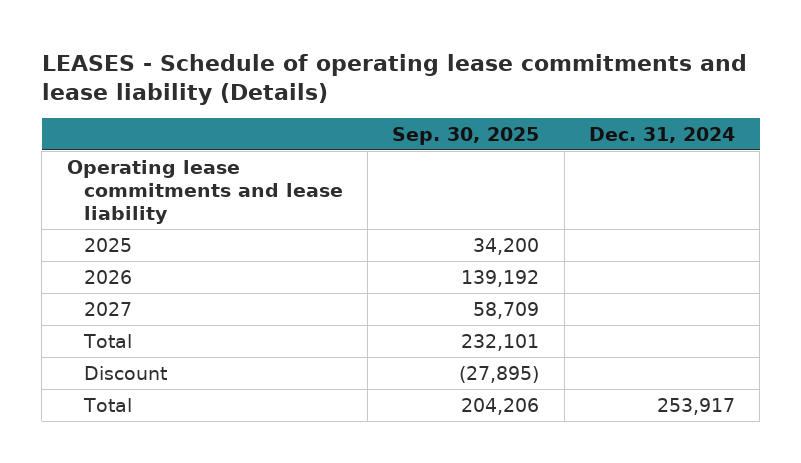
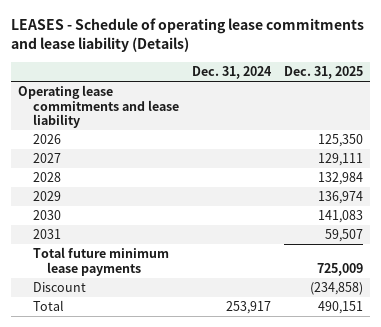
- | Sep. 30, 2025 | Dec. 31, 2024
+ | Dec. 31, 2024 | Dec. 31, 2025
- 2025 | 34,200 |
- Total | 232,101 |
+ 2028 | | 132,984
+ 2029 | | 136,974
+ 2030 | | 141,083
+ 2031 | | 59,507
+ Total future minimum lease payments | | 725,009

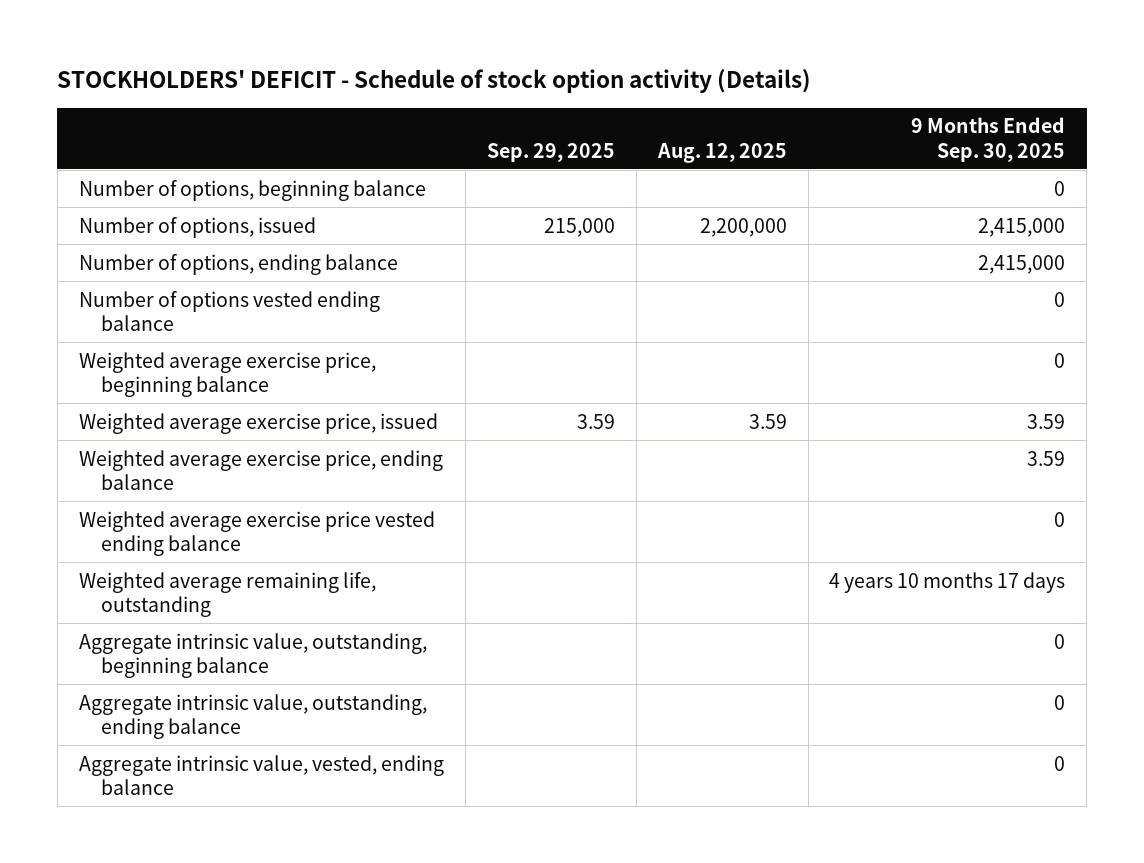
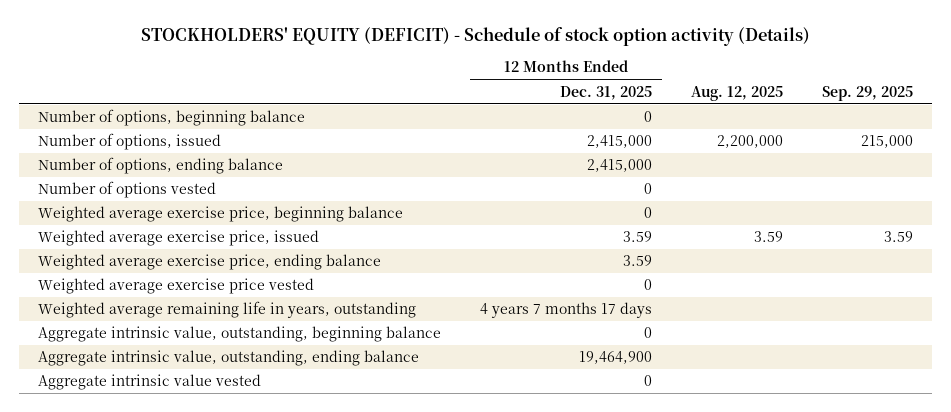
- STOCKHOLDERS' DEFICIT - Schedule of stock option activity (Details)
+ STOCKHOLDERS' EQUITY (DEFICIT) - Schedule of stock option activity (Details)
- | Sep. 29, 2025 | Aug. 12, 2025 | 9 Months Ended Sep. 30, 2025
+ | 12 Months Ended Dec. 31, 2025 | Aug. 12, 2025 | Sep. 29, 2025
- Number of options vested ending balance | | | 0
+ Number of options vested | 0 | |
- Weighted average exercise price vested ending balance | | | 0
- Weighted average remaining life, outstanding | | | 4 years 10 months 17 days
+ Weighted average exercise price vested | 0 | |
+ Weighted average remaining life in years, outstanding | 4 years 7 months 17 days | |
- Aggregate intrinsic value, vested, ending balance | | | 0
+ Aggregate intrinsic value vested | 0 | |

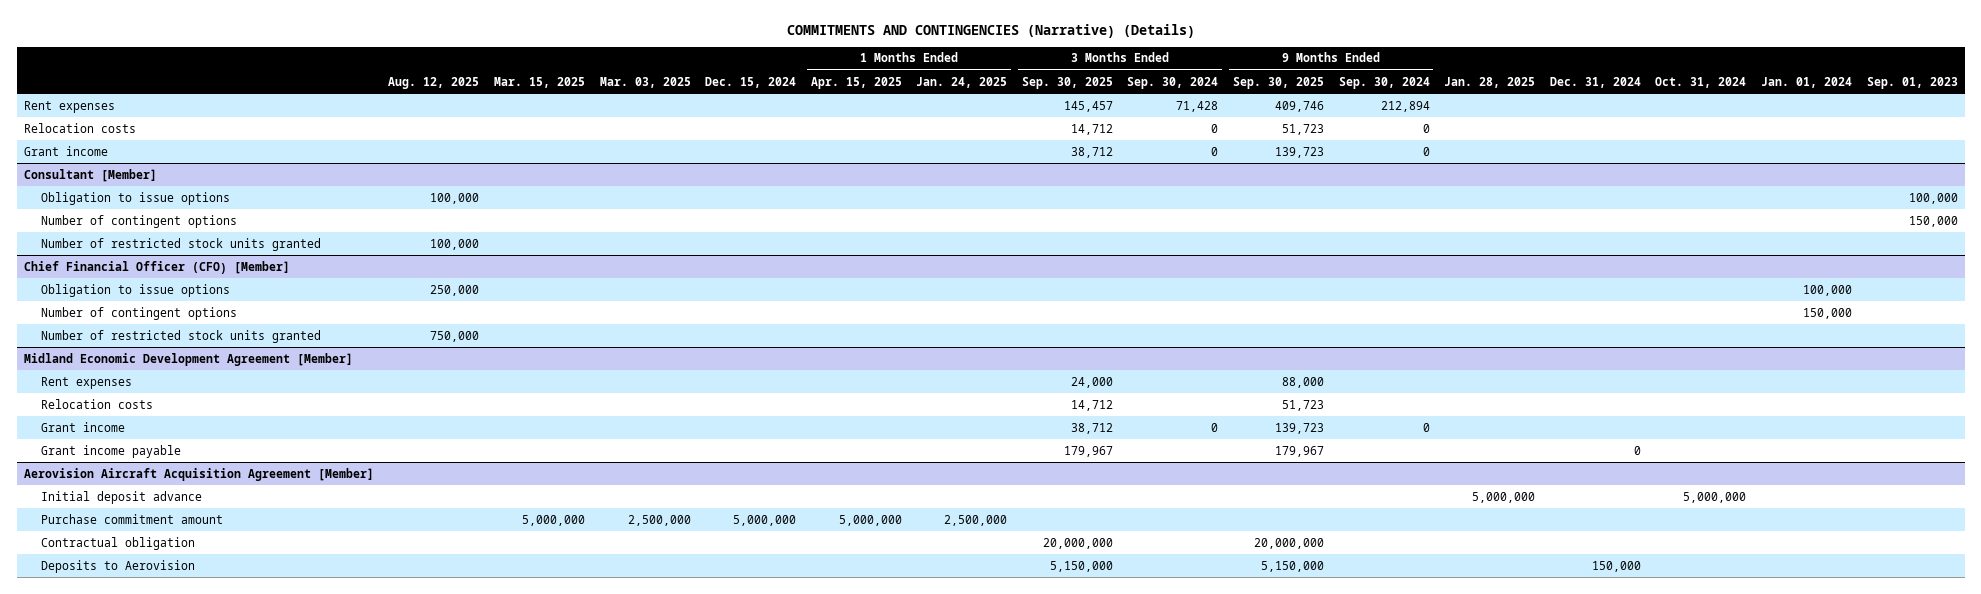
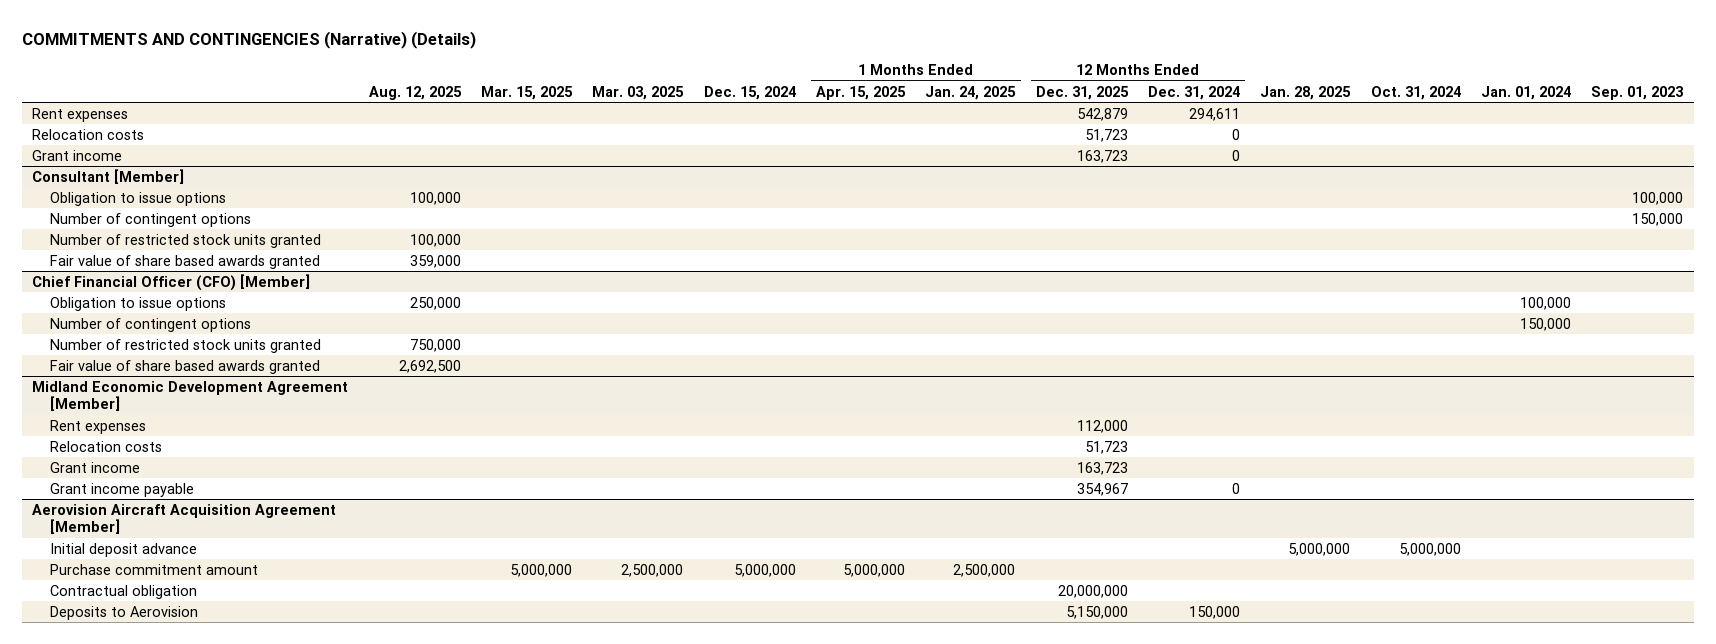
- | Aug. 12, 2025 | Mar. 15, 2025 | Mar. 03, 2025 | Dec. 15, 2024 | 1 Months Ended Apr. 15, 2025 | 1 Months Ended Jan. 24, 2025 | 3 Months Ended Sep. 30, 2025 | 3 Months Ended Sep. 30, 2024 | 9 Months Ended Sep. 30, 2025 | 9 Months Ended Sep. 30, 2024 | Jan. 28, 2025 | Dec. 31, 2024 | Oct. 31, 2024 | Jan. 01, 2024 | Sep. 01, 2023
+ | Aug. 12, 2025 | Mar. 15, 2025 | Mar. 03, 2025 | Dec. 15, 2024 | 1 Months Ended Apr. 15, 2025 | 1 Months Ended Jan. 24, 2025 | 12 Months Ended Dec. 31, 2025 | 12 Months Ended Dec. 31, 2024 | Jan. 28, 2025 | Oct. 31, 2024 | Jan. 01, 2024 | Sep. 01, 2023
@ Consultant [Member]
+ Fair value of share based awards granted | 359,000 | | | | | | | | | | |
@ Chief Financial Officer (CFO) [Member]
+ Fair value of share based awards granted | 2,692,500 | | | | | | | | | | |

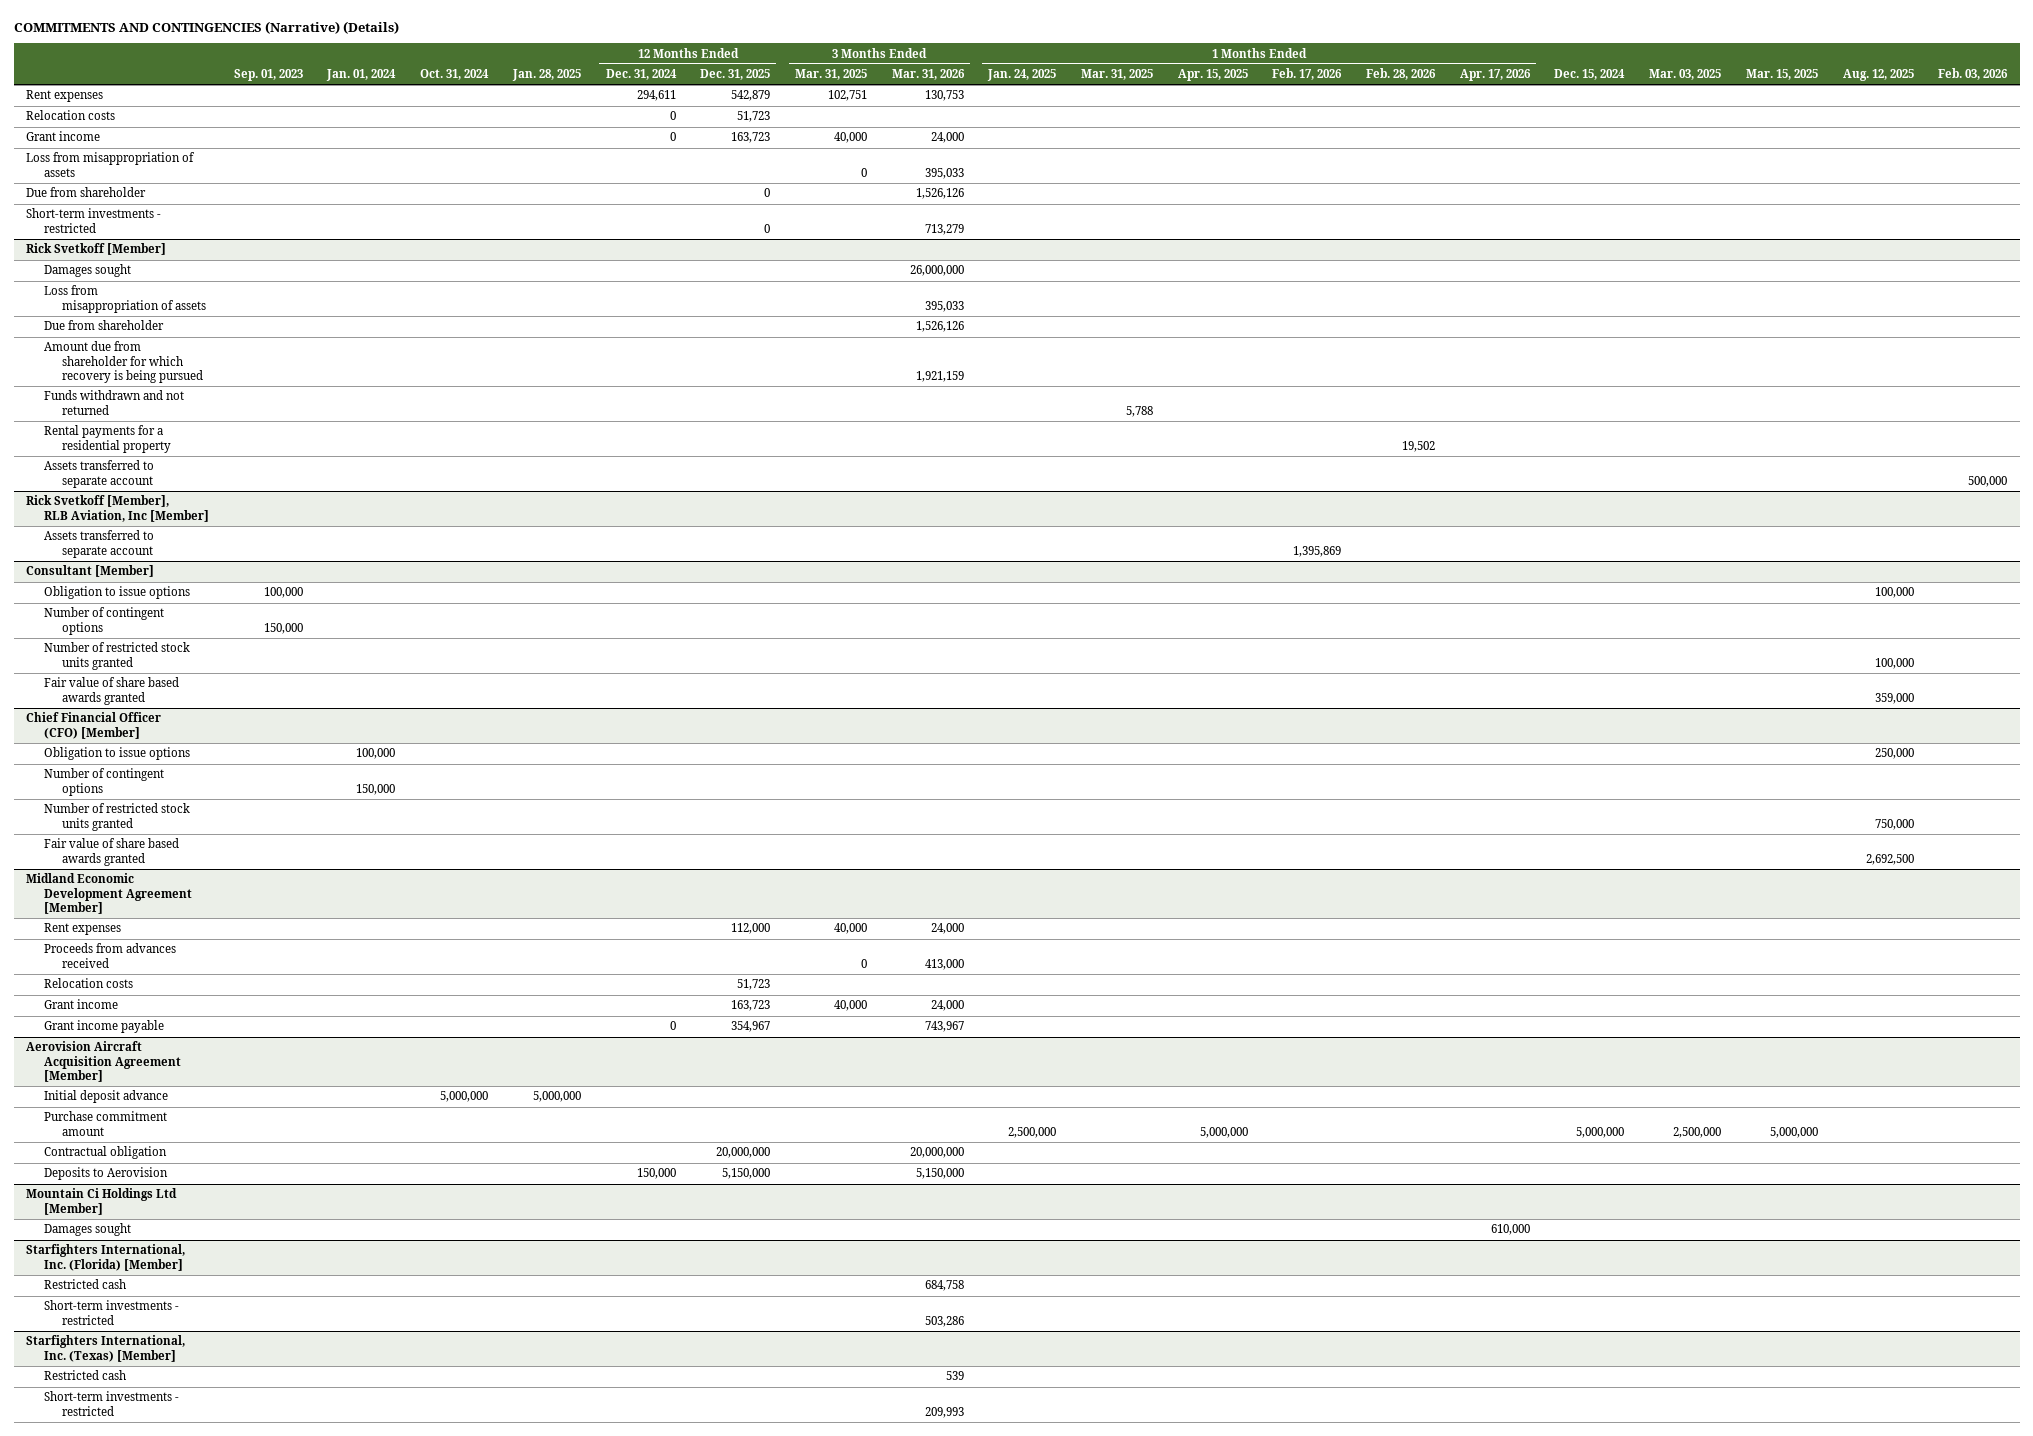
- | Aug. 12, 2025 | Mar. 15, 2025 | Mar. 03, 2025 | Dec. 15, 2024 | 1 Months Ended Apr. 15, 2025 | 1 Months Ended Jan. 24, 2025 | 12 Months Ended Dec. 31, 2025 | 12 Months Ended Dec. 31, 2024 | Jan. 28, 2025 | Oct. 31, 2024 | Jan. 01, 2024 | Sep. 01, 2023
+ | Sep. 01, 2023 | Jan. 01, 2024 | Oct. 31, 2024 | Jan. 28, 2025 | 12 Months Ended Dec. 31, 2024 | 12 Months Ended Dec. 31, 2025 | 3 Months Ended Mar. 31, 2025 | 3 Months Ended Mar. 31, 2026 | 1 Months Ended Jan. 24, 2025 | 1 Months Ended Mar. 31, 2025 | 1 Months Ended Apr. 15, 2025 | 1 Months Ended Feb. 17, 2026 | 1 Months Ended Feb. 28, 2026 | 1 Months Ended Apr. 17, 2026 | Dec. 15, 2024 | Mar. 03, 2025 | Mar. 15, 2025 | Aug. 12, 2025 | Feb. 03, 2026
+ Loss from misappropriation of assets | | | | | | | 0 | 395,033 | | | | | | | | | | |
+ Due from shareholder | | | | | | 0 | | 1,526,126 | | | | | | | | | | |
+ Short-term investments - restricted | | | | | | 0 | | 713,279 | | | | | | | | | | |
+ Rick Svetkoff [Member]
+ Damages sought | | | | | | | | 26,000,000 | | | | | | | | | | |
+ Loss from misappropriation of assets | | | | | | | | 395,033 | | | | | | | | | | |
+ Due from shareholder | | | | | | | | 1,526,126 | | | | | | | | | | |
+ Amount due from shareholder for which recovery is being pursued | | | | | | | | 1,921,159 | | | | | | | | | | |
+ Funds withdrawn and not returned | | | | | | | | | | 5,788 | | | | | | | | |
+ Rental payments for a residential property | | | | | | | | | | | | | 19,502 | | | | | |
+ Assets transferred to separate account | | | | | | | | | | | | | | | | | | | 500,000
+ Rick Svetkoff [Member], RLB Aviation, Inc [Member]
+ Assets transferred to separate account | | | | | | | | | | | | 1,395,869 | | | | | | |
@ Midland Economic Development Agreement [Member]
+ Proceeds from advances received | | | | | | | 0 | 413,000 | | | | | | | | | | |
+ Mountain Ci Holdings Ltd [Member]
+ Damages sought | | | | | | | | | | | | | | 610,000 | | | | |
+ Starfighters International, Inc. (Florida) [Member]
+ Restricted cash | | | | | | | | 684,758 | | | | | | | | | | |
+ Short-term investments - restricted | | | | | | | | 503,286 | | | | | | | | | | |
+ Starfighters International, Inc. (Texas) [Member]
+ Restricted cash | | | | | | | | 539 | | | | | | | | | | |
+ Short-term investments - restricted | | | | | | | | 209,993 | | | | | | | | | | |

